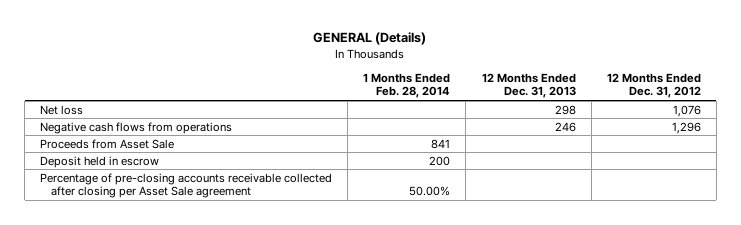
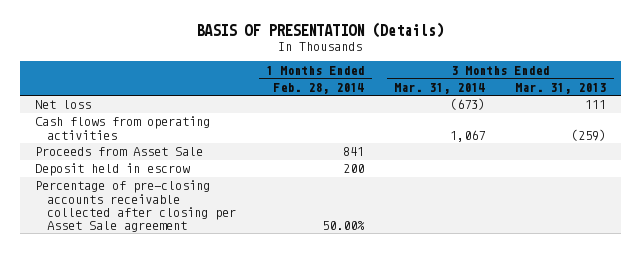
- GENERAL (Details)
+ BASIS OF PRESENTATION (Details)
- | 1 Months Ended Feb. 28, 2014 | 12 Months Ended Dec. 31, 2013 | 12 Months Ended Dec. 31, 2012
+ | 1 Months Ended Feb. 28, 2014 | 3 Months Ended Mar. 31, 2014 | 3 Months Ended Mar. 31, 2013
- Negative cash flows from operations | | 246 | 1,296
+ Cash flows from operating activities | | 1,067 | (259)

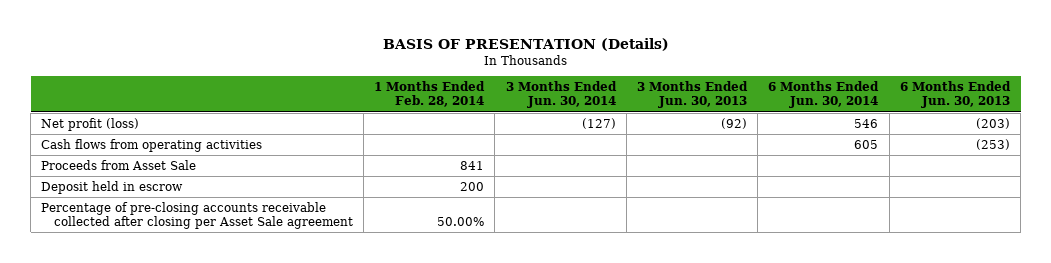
- | 1 Months Ended Feb. 28, 2014 | 3 Months Ended Mar. 31, 2014 | 3 Months Ended Mar. 31, 2013
+ | 1 Months Ended Feb. 28, 2014 | 3 Months Ended Jun. 30, 2014 | 3 Months Ended Jun. 30, 2013 | 6 Months Ended Jun. 30, 2014 | 6 Months Ended Jun. 30, 2013
- Net loss | | (673) | 111
+ Net profit (loss) | | (127) | (92) | 546 | (203)

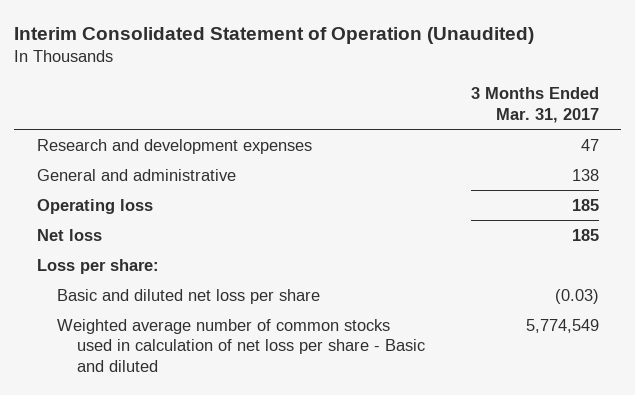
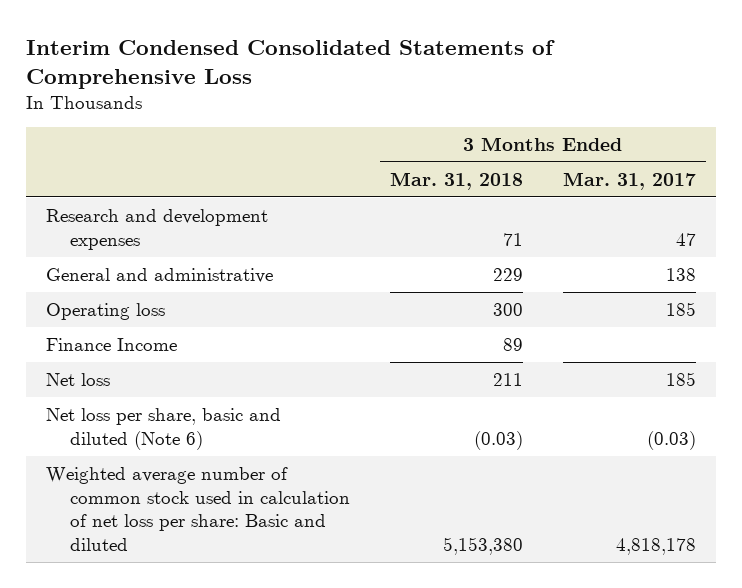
- Interim Consolidated Statement of Operation (Unaudited)
+ Interim Condensed Consolidated Statements of Comprehensive Loss
- | 3 Months Ended Mar. 31, 2017
+ | 3 Months Ended Mar. 31, 2018 | 3 Months Ended Mar. 31, 2017
+ Finance Income | 89 |
- Loss per share:
- Basic and diluted net loss per share | (0.03)
- Weighted average number of common stocks used in calculation of net loss per share - Basic and diluted | 5,774,549
+ Net loss per share, basic and diluted (Note 6) | (0.03) | (0.03)
+ Weighted average number of common stock used in calculation of net loss per share: Basic and diluted | 5,153,380 | 4,818,178

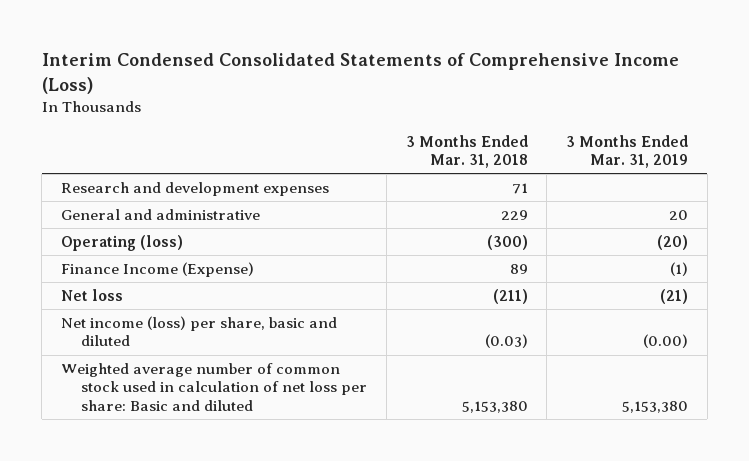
- Interim Condensed Consolidated Statements of Comprehensive Loss
+ Interim Condensed Consolidated Statements of Comprehensive Income (Loss)
- | 3 Months Ended Mar. 31, 2018 | 3 Months Ended Mar. 31, 2017
+ | 3 Months Ended Mar. 31, 2018 | 3 Months Ended Mar. 31, 2019
- Operating loss | 300 | 185
- Finance Income | 89 |
- Net loss | 211 | 185
- Net loss per share, basic and diluted (Note 6) | (0.03) | (0.03)
+ Operating (loss) | (300) | (20)
+ Finance Income (Expense) | 89 | (1)
+ Net loss | (211) | (21)
+ Net income (loss) per share, basic and diluted | (0.03) | (0.00)

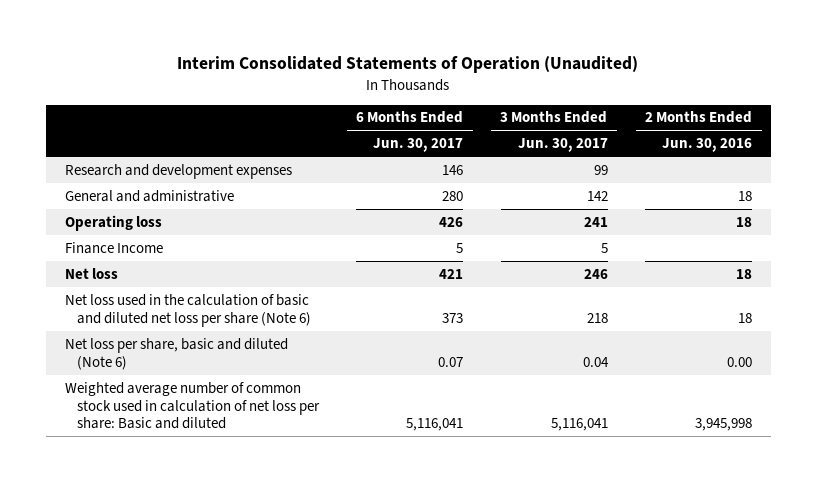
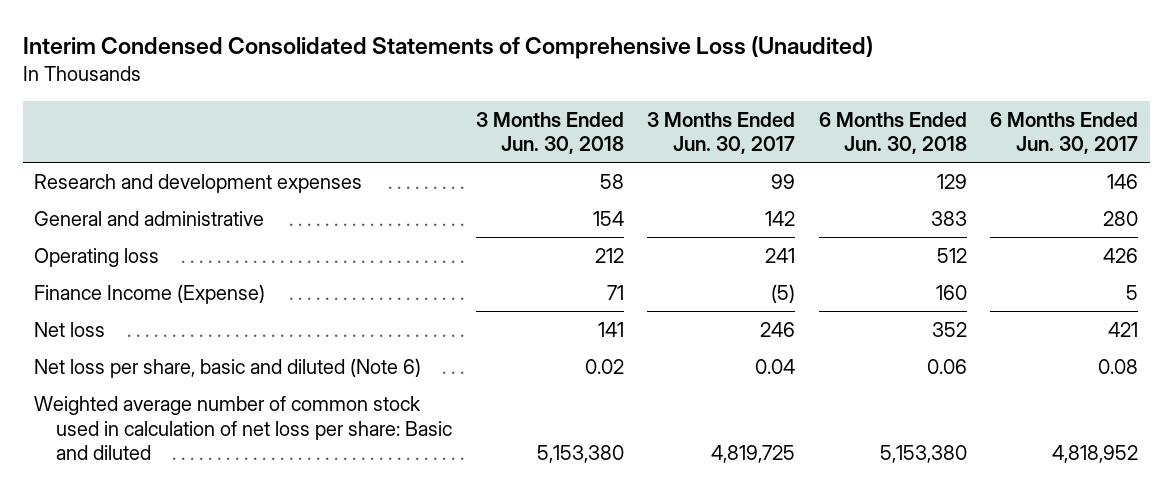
- Interim Consolidated Statements of Operation (Unaudited)
+ Interim Condensed Consolidated Statements of Comprehensive Loss (Unaudited)
- | 6 Months Ended Jun. 30, 2017 | 3 Months Ended Jun. 30, 2017 | 2 Months Ended Jun. 30, 2016
+ | 3 Months Ended Jun. 30, 2018 | 3 Months Ended Jun. 30, 2017 | 6 Months Ended Jun. 30, 2018 | 6 Months Ended Jun. 30, 2017
- Finance Income | 5 | 5 |
+ Finance Income (Expense) | 71 | (5) | 160 | 5
- Net loss used in the calculation of basic and diluted net loss per share (Note 6) | 373 | 218 | 18
- Net loss per share, basic and diluted (Note 6) | 0.07 | 0.04 | 0.00
- Weighted average number of common stock used in calculation of net loss per share: Basic and diluted | 5,116,041 | 5,116,041 | 3,945,998
+ Net loss per share, basic and diluted (Note 6) | 0.02 | 0.04 | 0.06 | 0.08
+ Weighted average number of common stock used in calculation of net loss per share: Basic and diluted | 5,153,380 | 4,819,725 | 5,153,380 | 4,818,952

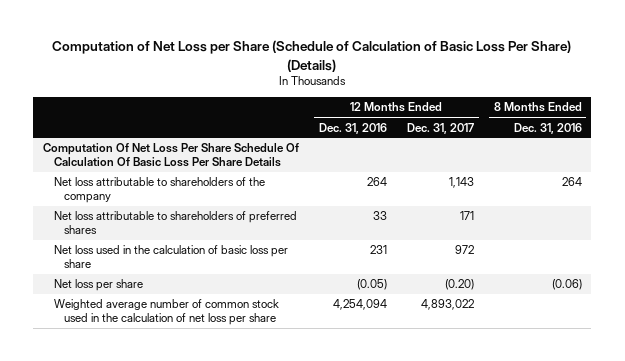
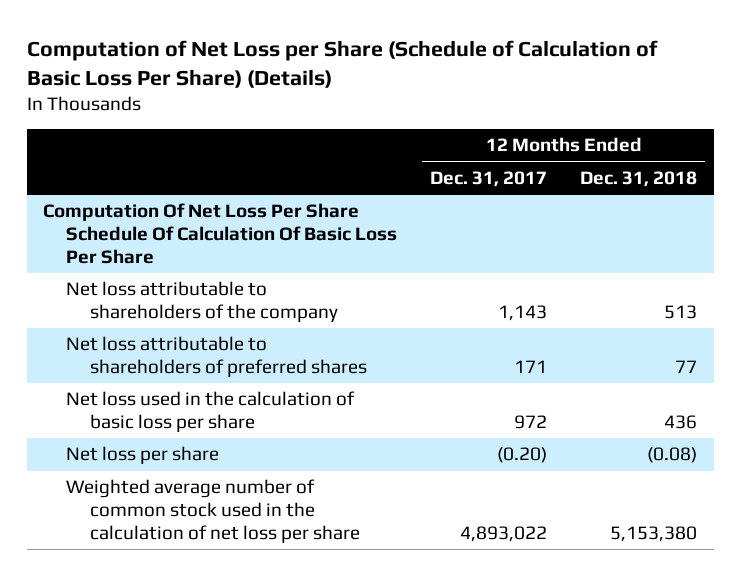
- | 12 Months Ended Dec. 31, 2016 | 12 Months Ended Dec. 31, 2017 | 8 Months Ended Dec. 31, 2016
+ | 12 Months Ended Dec. 31, 2017 | 12 Months Ended Dec. 31, 2018
- Computation Of Net Loss Per Share Schedule Of Calculation Of Basic Loss Per Share Details
+ Computation Of Net Loss Per Share Schedule Of Calculation Of Basic Loss Per Share

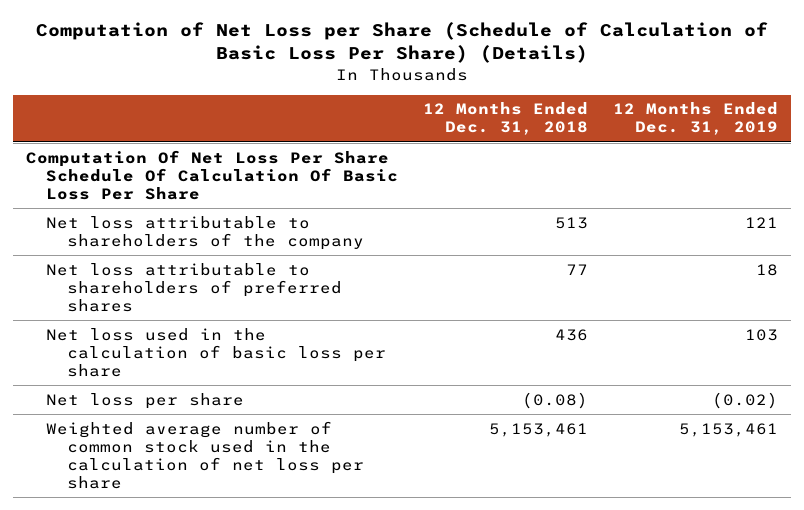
- | 12 Months Ended Dec. 31, 2017 | 12 Months Ended Dec. 31, 2018
+ | 12 Months Ended Dec. 31, 2018 | 12 Months Ended Dec. 31, 2019
- Weighted average number of common stock used in the calculation of net loss per share | 4,893,022 | 5,153,380
+ Weighted average number of common stock used in the calculation of net loss per share | 5,153,461 | 5,153,461

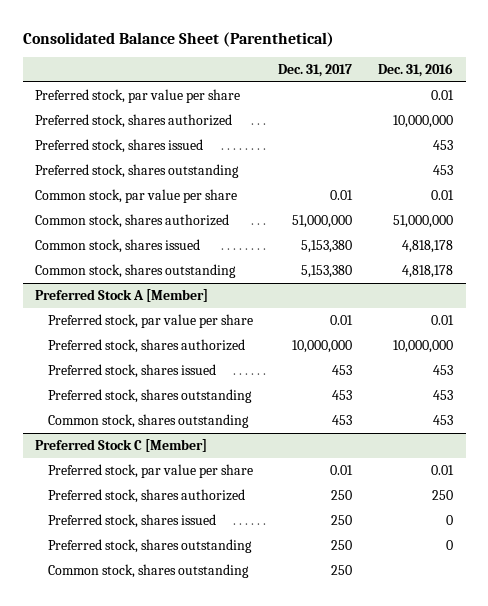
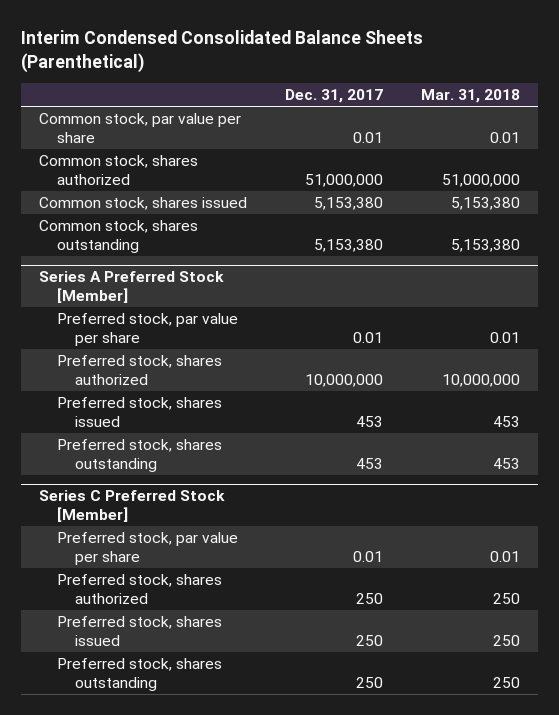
- Consolidated Balance Sheet (Parenthetical)
+ Interim Condensed Consolidated Balance Sheets (Parenthetical)
- | Dec. 31, 2017 | Dec. 31, 2016
+ | Dec. 31, 2017 | Mar. 31, 2018
- Preferred stock, par value per share | | 0.01
- Preferred stock, shares authorized | | 10,000,000
- Preferred stock, shares issued | | 453
- Preferred stock, shares outstanding | | 453
- Preferred Stock A [Member]
+ Series A Preferred Stock [Member]
- Common stock, shares outstanding | 453 | 453
- Preferred Stock C [Member]
+ Series C Preferred Stock [Member]
- Common stock, shares outstanding | 250 |

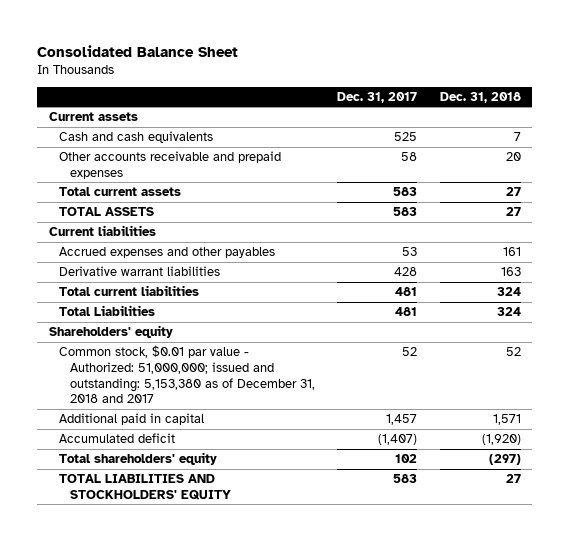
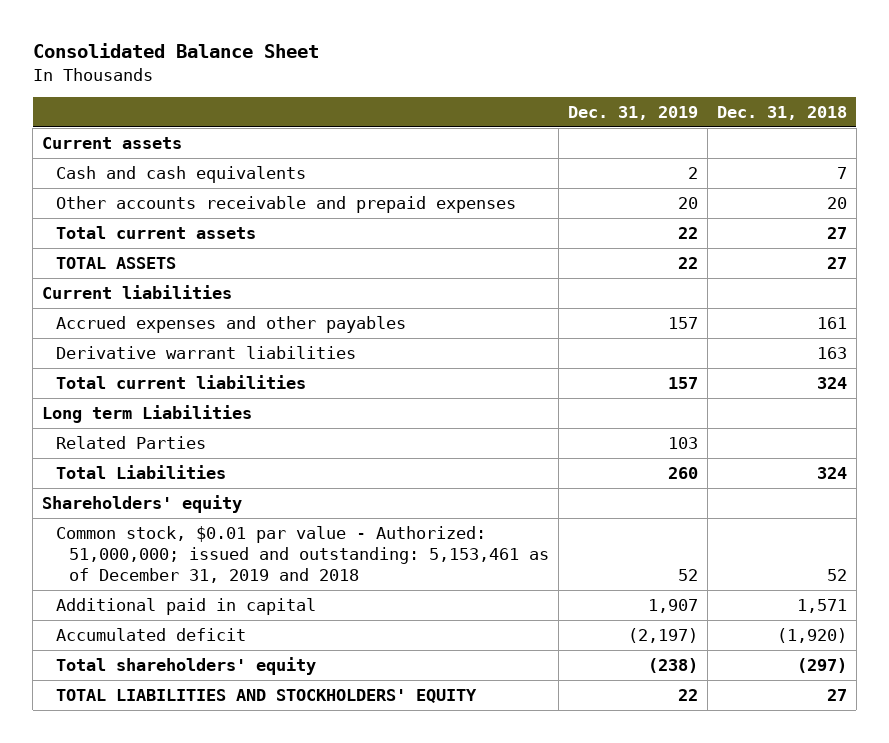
- | Dec. 31, 2017 | Dec. 31, 2018
+ | Dec. 31, 2019 | Dec. 31, 2018
+ Long term Liabilities
+ Related Parties | 103 |
- Common stock, $0.01 par value - Authorized: 51,000,000; issued and outstanding: 5,153,380 as of December 31, 2018 and 2017 | 52 | 52
+ Common stock, $0.01 par value - Authorized: 51,000,000; issued and outstanding: 5,153,461 as of December 31, 2019 and 2018 | 52 | 52

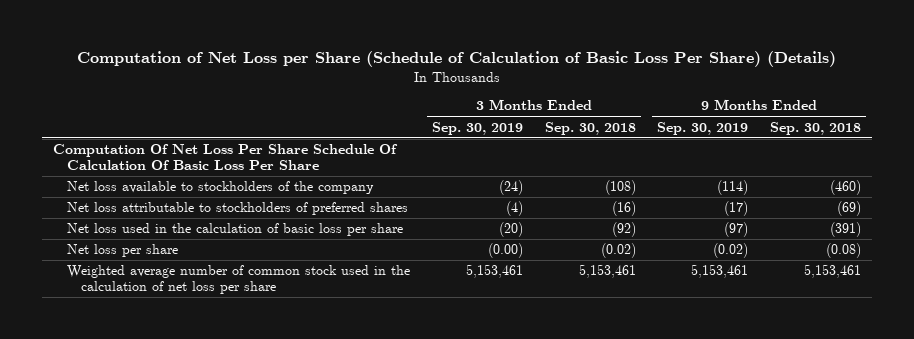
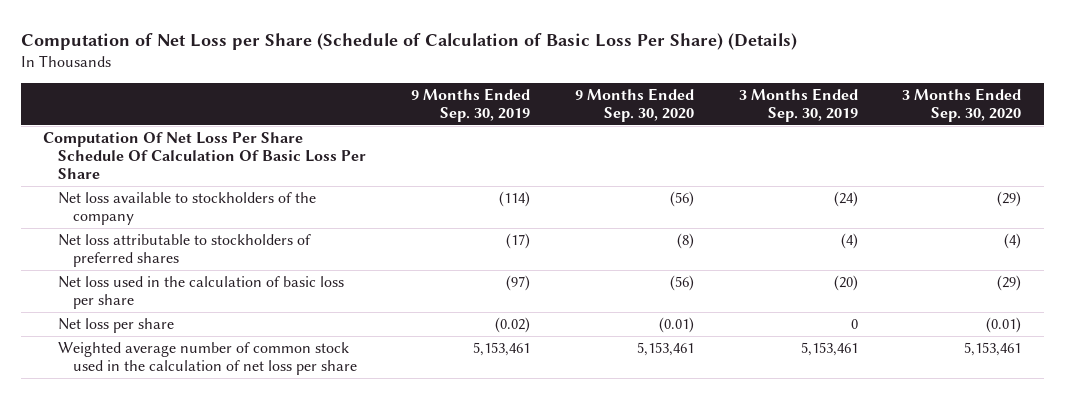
- | 3 Months Ended Sep. 30, 2019 | 3 Months Ended Sep. 30, 2018 | 9 Months Ended Sep. 30, 2019 | 9 Months Ended Sep. 30, 2018
+ | 9 Months Ended Sep. 30, 2019 | 9 Months Ended Sep. 30, 2020 | 3 Months Ended Sep. 30, 2019 | 3 Months Ended Sep. 30, 2020
- Net loss per share | (0.00) | (0.02) | (0.02) | (0.08)
+ Net loss per share | (0.02) | (0.01) | 0 | (0.01)

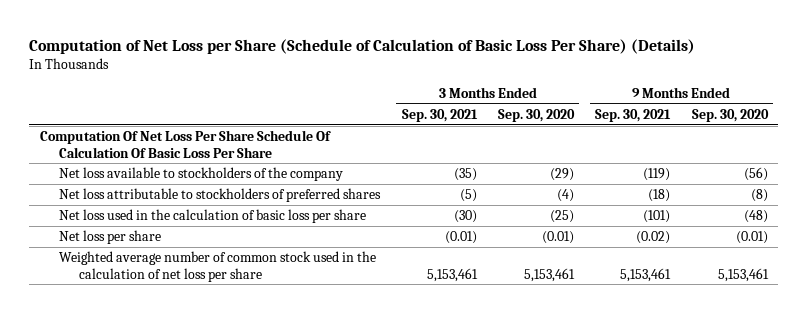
- | 9 Months Ended Sep. 30, 2019 | 9 Months Ended Sep. 30, 2020 | 3 Months Ended Sep. 30, 2019 | 3 Months Ended Sep. 30, 2020
+ | 3 Months Ended Sep. 30, 2021 | 3 Months Ended Sep. 30, 2020 | 9 Months Ended Sep. 30, 2021 | 9 Months Ended Sep. 30, 2020
- Net loss used in the calculation of basic loss per share | (97) | (56) | (20) | (29)
+ Net loss used in the calculation of basic loss per share | (30) | (25) | (101) | (48)

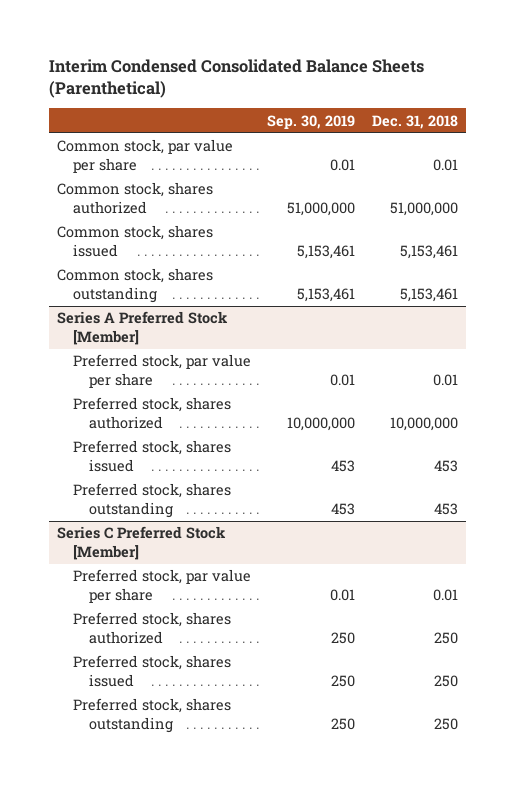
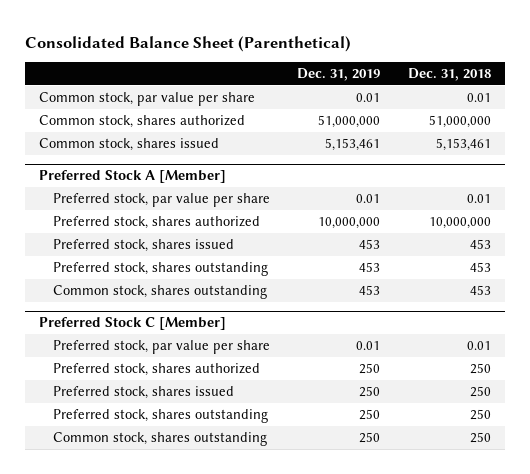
- Interim Condensed Consolidated Balance Sheets (Parenthetical)
+ Consolidated Balance Sheet (Parenthetical)
- | Sep. 30, 2019 | Dec. 31, 2018
+ | Dec. 31, 2019 | Dec. 31, 2018
- Common stock, shares outstanding | 5,153,461 | 5,153,461
- Series A Preferred Stock [Member]
+ Preferred Stock A [Member]
- Series C Preferred Stock [Member]
+ Common stock, shares outstanding | 453 | 453
+ Preferred Stock C [Member]
+ Common stock, shares outstanding | 250 | 250

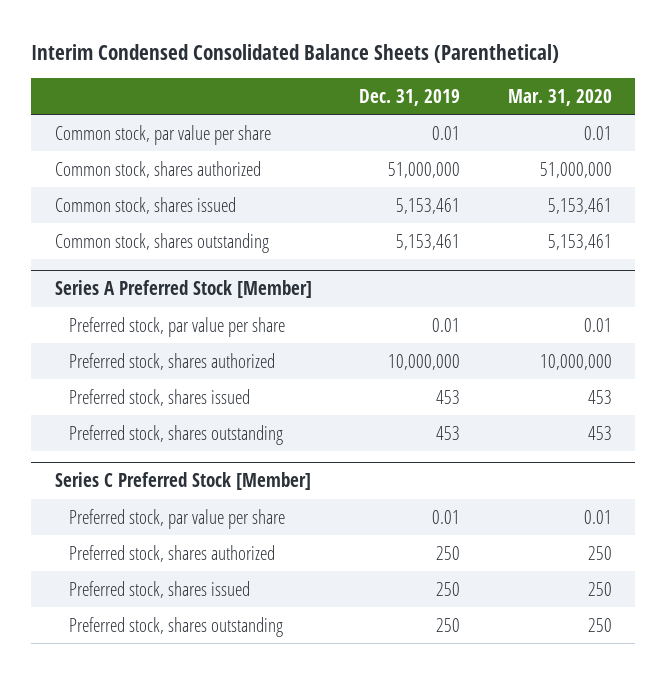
- Consolidated Balance Sheet (Parenthetical)
+ Interim Condensed Consolidated Balance Sheets (Parenthetical)
- | Dec. 31, 2019 | Dec. 31, 2018
+ | Dec. 31, 2019 | Mar. 31, 2020
- Preferred Stock A [Member]
+ Common stock, shares outstanding | 5,153,461 | 5,153,461
+ Series A Preferred Stock [Member]
- Common stock, shares outstanding | 453 | 453
- Preferred Stock C [Member]
+ Series C Preferred Stock [Member]
- Common stock, shares outstanding | 250 | 250

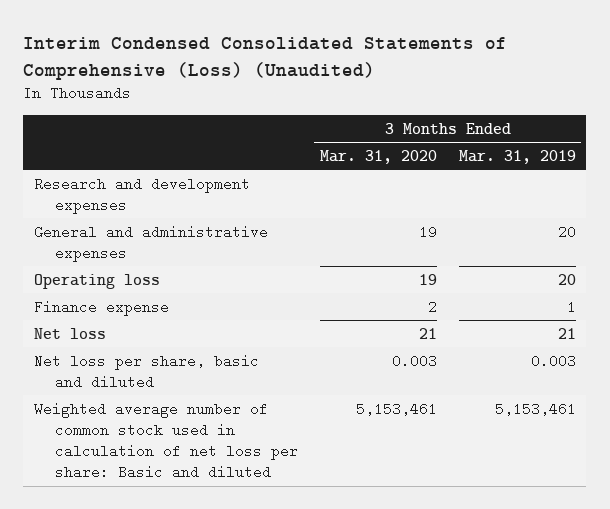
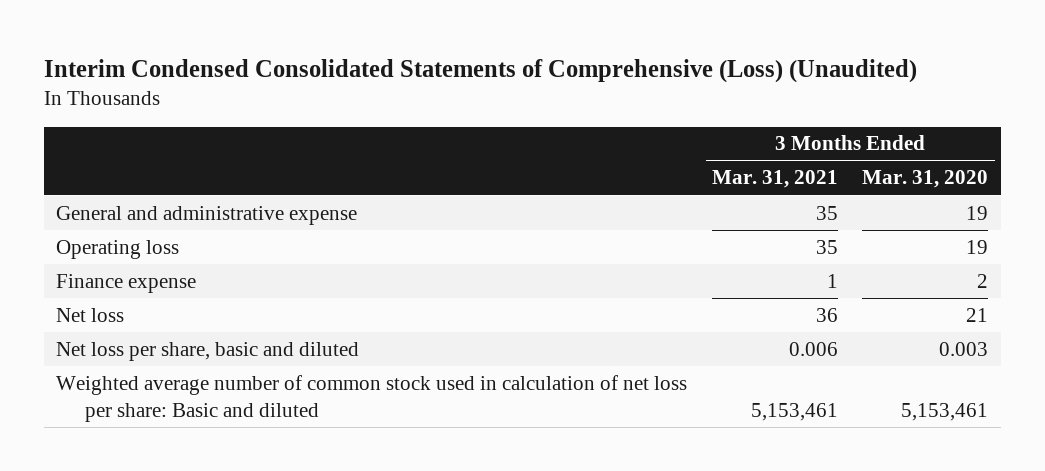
- | 3 Months Ended Mar. 31, 2020 | 3 Months Ended Mar. 31, 2019
+ | 3 Months Ended Mar. 31, 2021 | 3 Months Ended Mar. 31, 2020
- Research and development expenses
- General and administrative expenses | 19 | 20
+ General and administrative expense | 35 | 19

